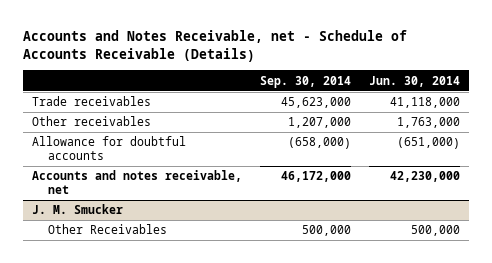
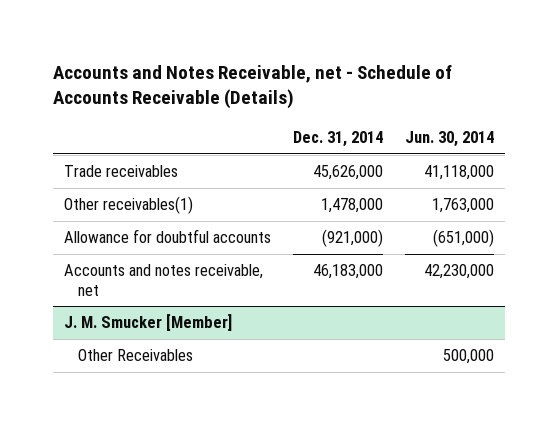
- | Sep. 30, 2014 | Jun. 30, 2014
+ | Dec. 31, 2014 | Jun. 30, 2014
- Other receivables | 1,207,000 | 1,763,000
+ Other receivables(1) | 1,478,000 | 1,763,000
- J. M. Smucker
+ J. M. Smucker [Member]

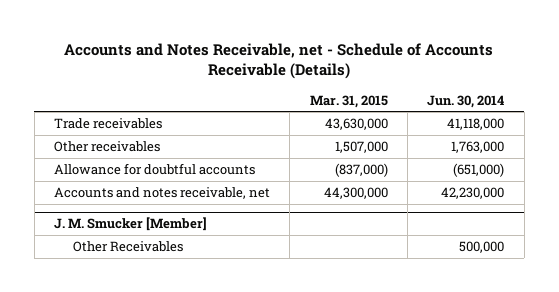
- | Dec. 31, 2014 | Jun. 30, 2014
+ | Mar. 31, 2015 | Jun. 30, 2014
- Other receivables(1) | 1,478,000 | 1,763,000
+ Other receivables | 1,507,000 | 1,763,000

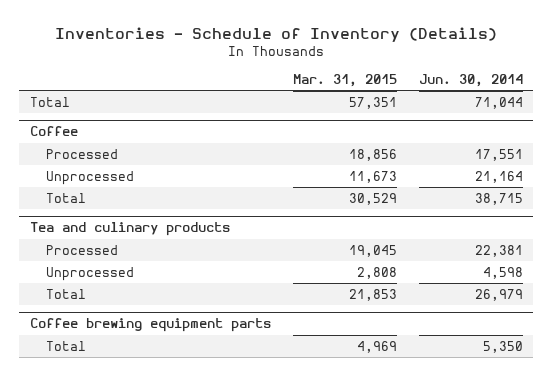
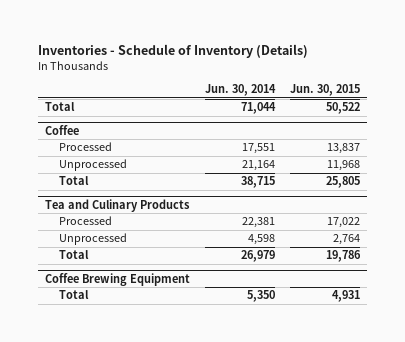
- | Mar. 31, 2015 | Jun. 30, 2014
+ | Jun. 30, 2014 | Jun. 30, 2015
- Tea and culinary products
+ Tea and Culinary Products
- Coffee brewing equipment parts
+ Coffee Brewing Equipment

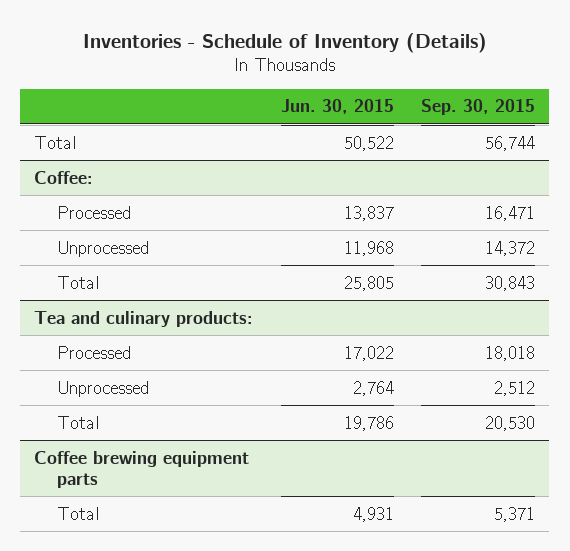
- | Jun. 30, 2014 | Jun. 30, 2015
+ | Jun. 30, 2015 | Sep. 30, 2015
- Coffee
+ Coffee:
- Tea and Culinary Products
+ Tea and culinary products:
- Coffee Brewing Equipment
+ Coffee brewing equipment parts

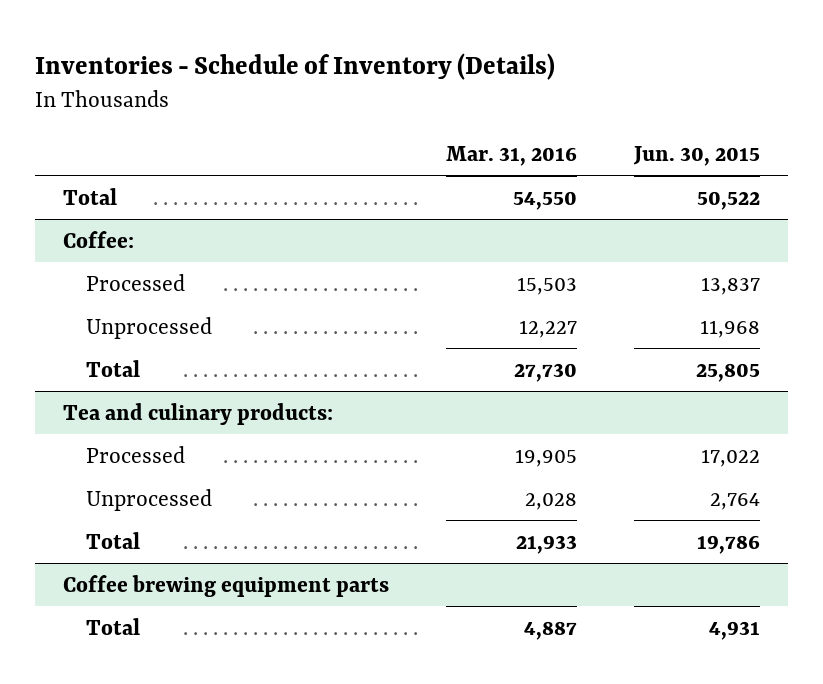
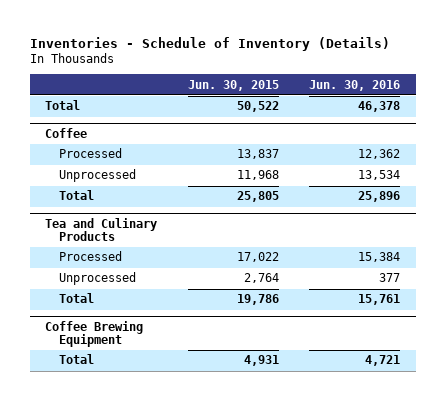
- | Mar. 31, 2016 | Jun. 30, 2015
+ | Jun. 30, 2015 | Jun. 30, 2016
- Coffee:
+ Coffee
- Tea and culinary products:
+ Tea and Culinary Products
- Coffee brewing equipment parts
+ Coffee Brewing Equipment

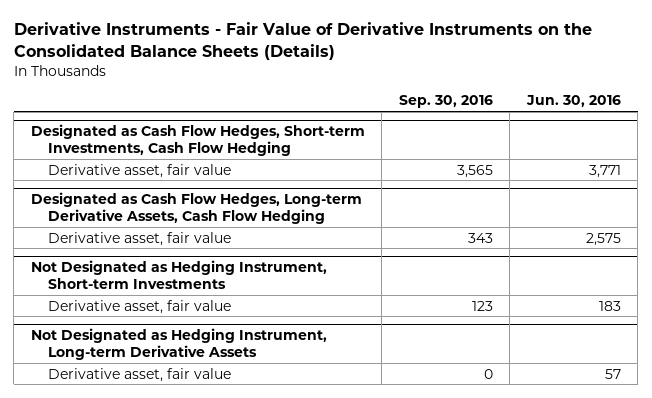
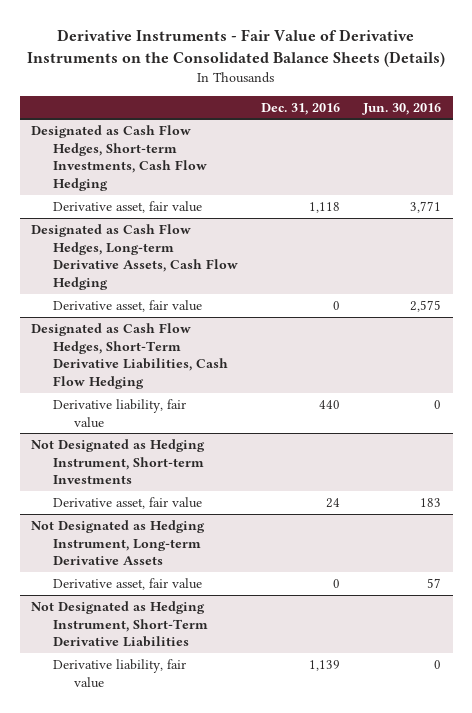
- | Sep. 30, 2016 | Jun. 30, 2016
+ | Dec. 31, 2016 | Jun. 30, 2016
+ Designated as Cash Flow Hedges, Short-Term Derivative Liabilities, Cash Flow Hedging
+ Derivative liability, fair value | 440 | 0
+ Not Designated as Hedging Instrument, Short-Term Derivative Liabilities
+ Derivative liability, fair value | 1,139 | 0

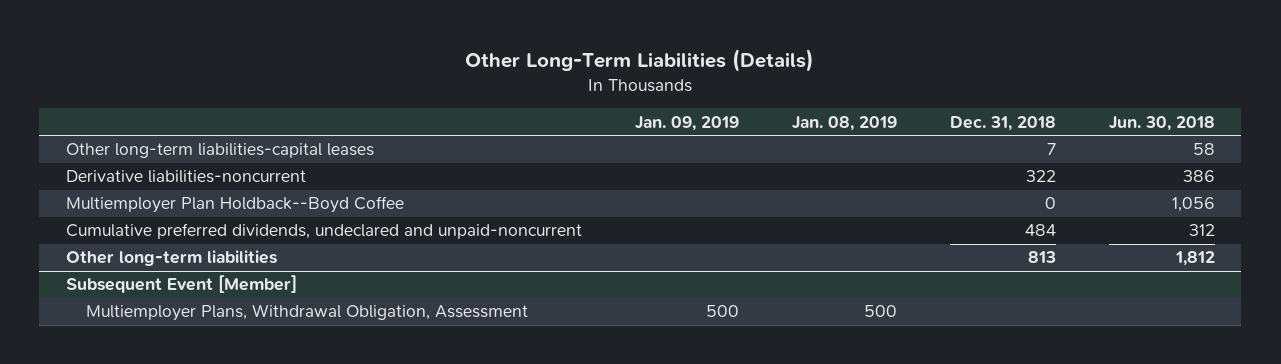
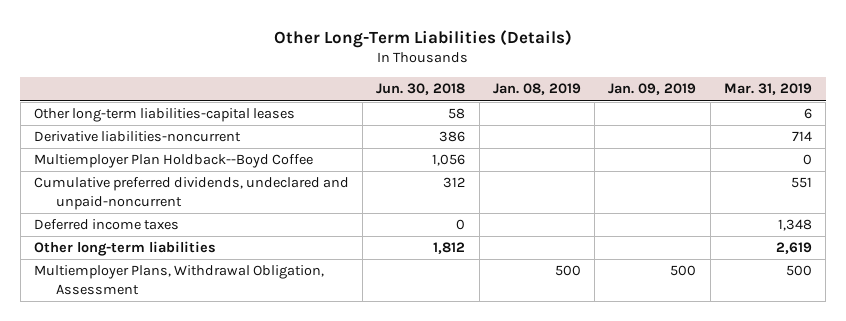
- | Jan. 09, 2019 | Jan. 08, 2019 | Dec. 31, 2018 | Jun. 30, 2018
+ | Jun. 30, 2018 | Jan. 08, 2019 | Jan. 09, 2019 | Mar. 31, 2019
+ Deferred income taxes | 0 | | | 1,348
- Subsequent Event [Member]

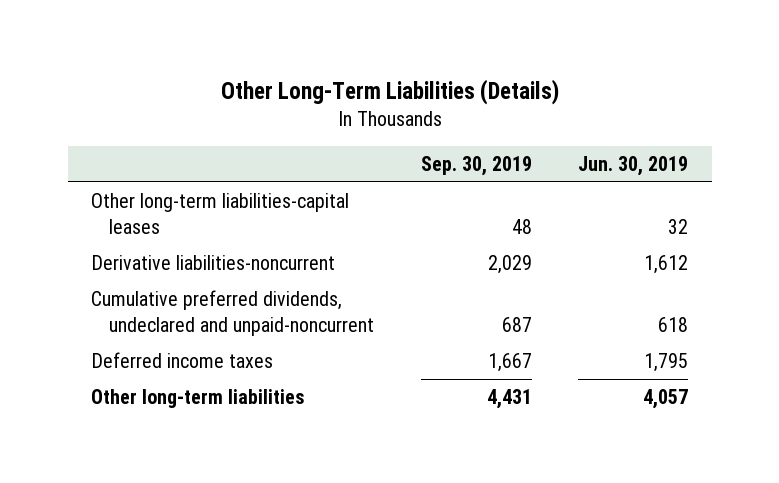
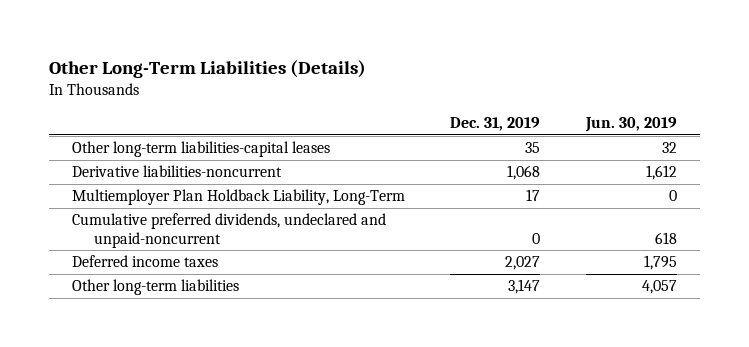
- | Sep. 30, 2019 | Jun. 30, 2019
+ | Dec. 31, 2019 | Jun. 30, 2019
+ Multiemployer Plan Holdback Liability, Long-Term | 17 | 0

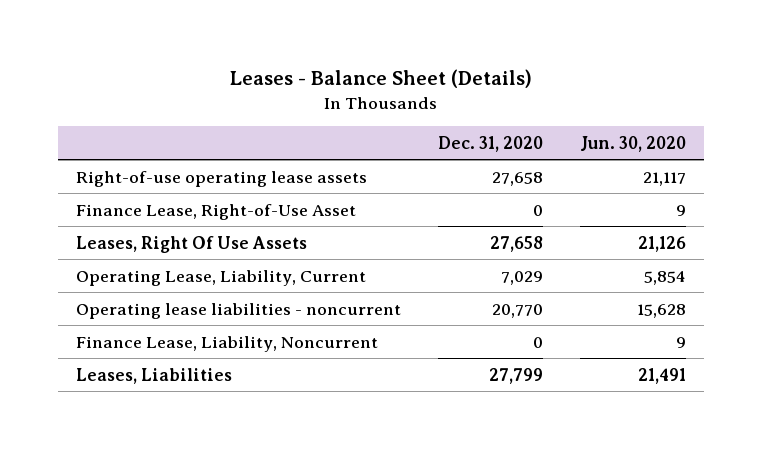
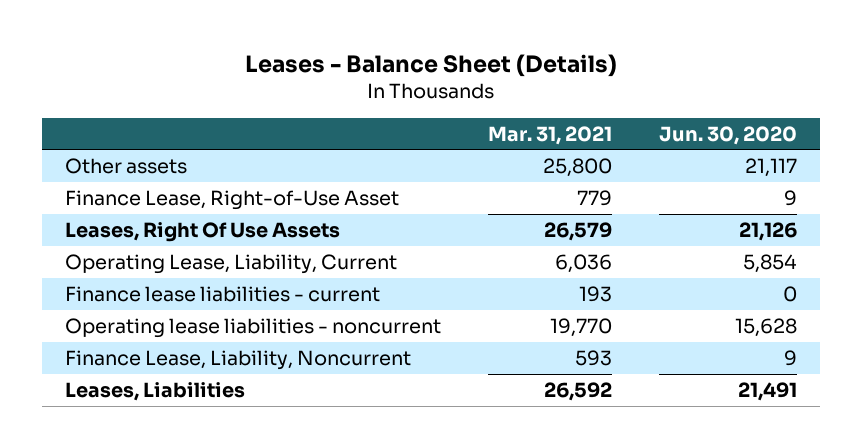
- | Dec. 31, 2020 | Jun. 30, 2020
+ | Mar. 31, 2021 | Jun. 30, 2020
- Right-of-use operating lease assets | 27,658 | 21,117
+ Other assets | 25,800 | 21,117
+ Finance lease liabilities - current | 193 | 0

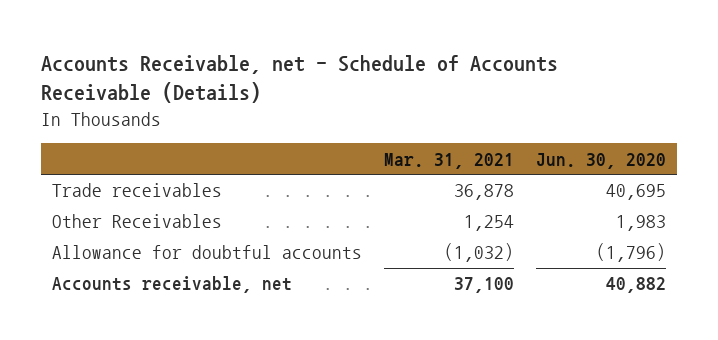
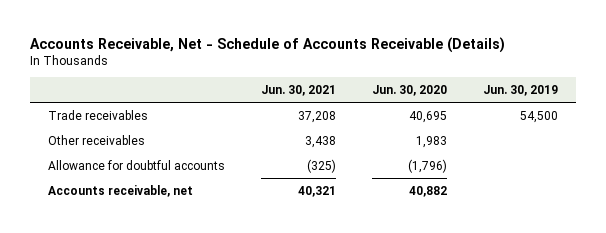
- Accounts Receivable, net - Schedule of Accounts Receivable (Details)
+ Accounts Receivable, Net - Schedule of Accounts Receivable (Details)
- | Mar. 31, 2021 | Jun. 30, 2020
+ | Jun. 30, 2021 | Jun. 30, 2020 | Jun. 30, 2019
- Other Receivables | 1,254 | 1,983
+ Other receivables | 3,438 | 1,983 |

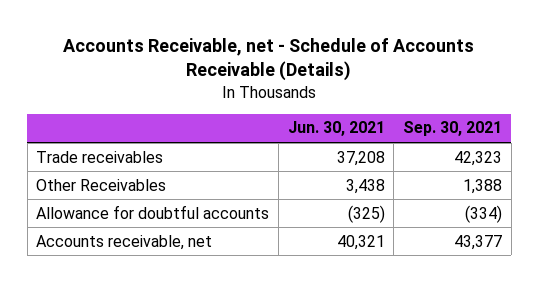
- Accounts Receivable, Net - Schedule of Accounts Receivable (Details)
+ Accounts Receivable, net - Schedule of Accounts Receivable (Details)
- | Jun. 30, 2021 | Jun. 30, 2020 | Jun. 30, 2019
+ | Jun. 30, 2021 | Sep. 30, 2021
- Other receivables | 3,438 | 1,983 |
+ Other Receivables | 3,438 | 1,388

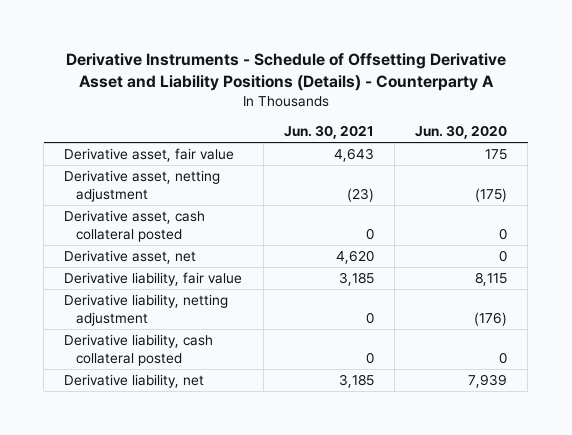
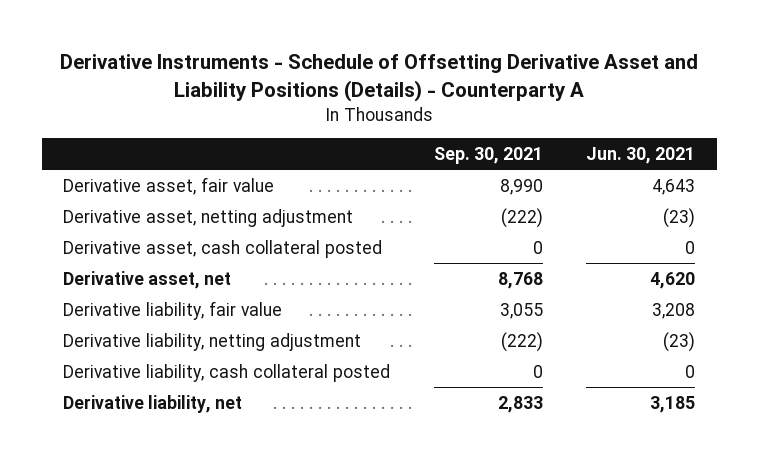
- | Jun. 30, 2021 | Jun. 30, 2020
+ | Sep. 30, 2021 | Jun. 30, 2021
- Derivative liability, fair value | 3,185 | 8,115
- Derivative liability, netting adjustment | 0 | (176)
+ Derivative liability, fair value | 3,055 | 3,208
+ Derivative liability, netting adjustment | (222) | (23)

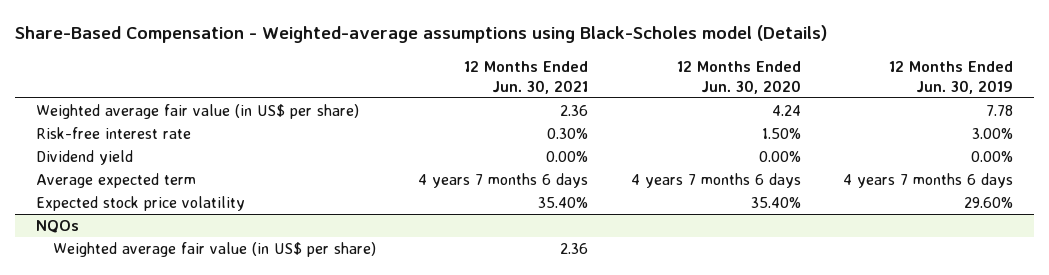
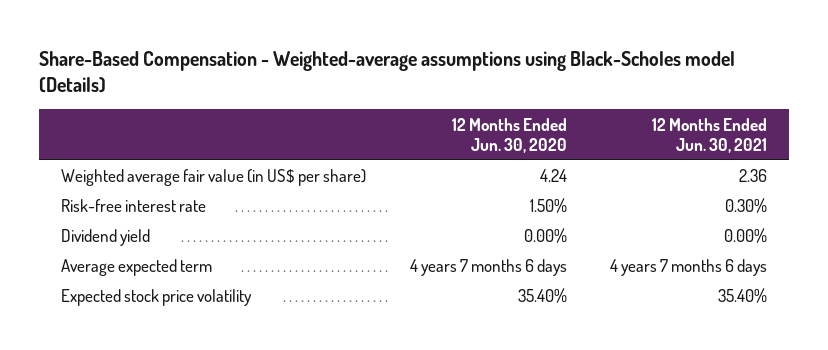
- | 12 Months Ended Jun. 30, 2021 | 12 Months Ended Jun. 30, 2020 | 12 Months Ended Jun. 30, 2019
+ | 12 Months Ended Jun. 30, 2020 | 12 Months Ended Jun. 30, 2021
- NQOs
- Weighted average fair value (in US$ per share) | 2.36 | |

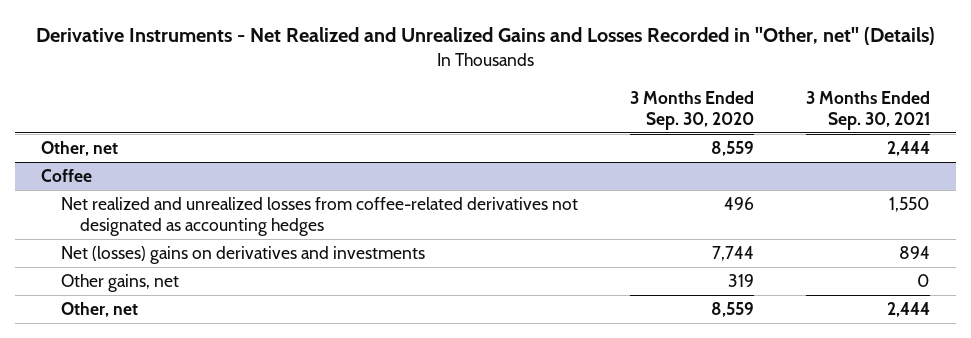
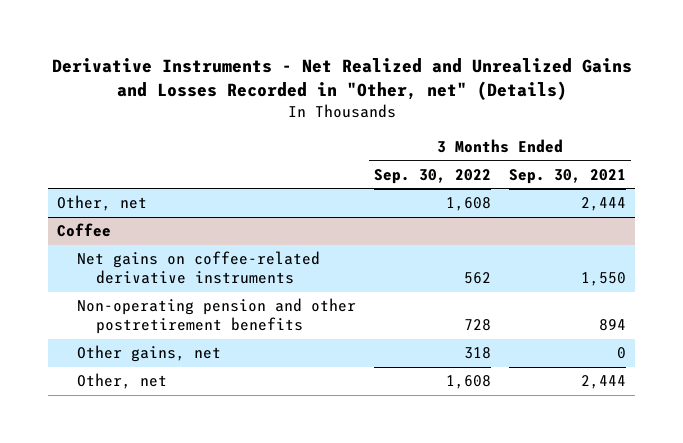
- | 3 Months Ended Sep. 30, 2020 | 3 Months Ended Sep. 30, 2021
+ | 3 Months Ended Sep. 30, 2022 | 3 Months Ended Sep. 30, 2021
@ Coffee
- Net realized and unrealized losses from coffee-related derivatives not designated as accounting hedges | 496 | 1,550
- Net (losses) gains on derivatives and investments | 7,744 | 894
+ Net gains on coffee-related derivative instruments | 562 | 1,550
+ Non-operating pension and other postretirement benefits | 728 | 894

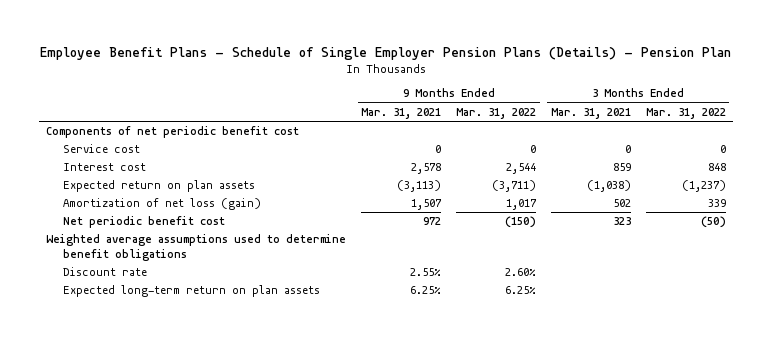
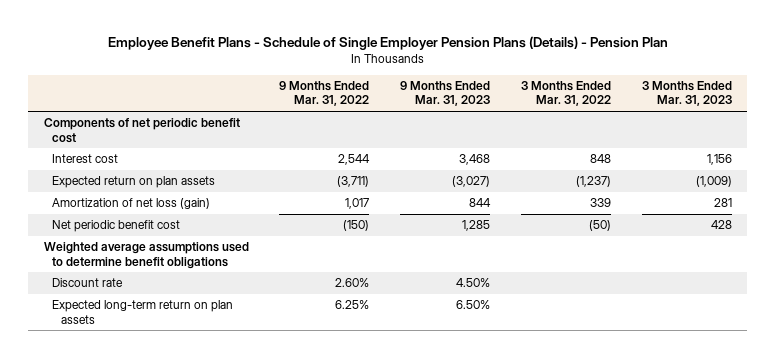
- | 9 Months Ended Mar. 31, 2021 | 9 Months Ended Mar. 31, 2022 | 3 Months Ended Mar. 31, 2021 | 3 Months Ended Mar. 31, 2022
+ | 9 Months Ended Mar. 31, 2022 | 9 Months Ended Mar. 31, 2023 | 3 Months Ended Mar. 31, 2022 | 3 Months Ended Mar. 31, 2023
- Service cost | 0 | 0 | 0 | 0

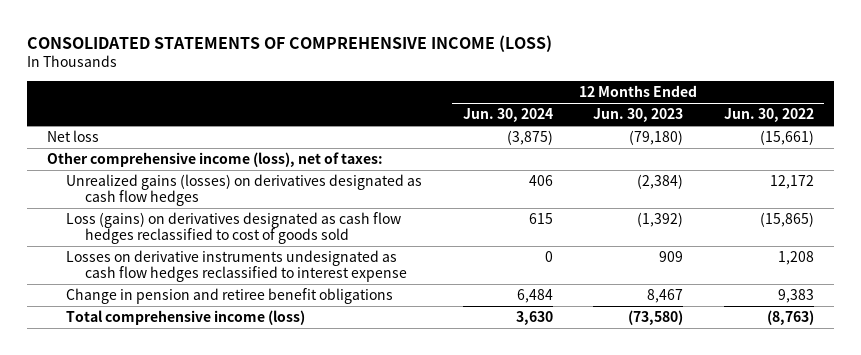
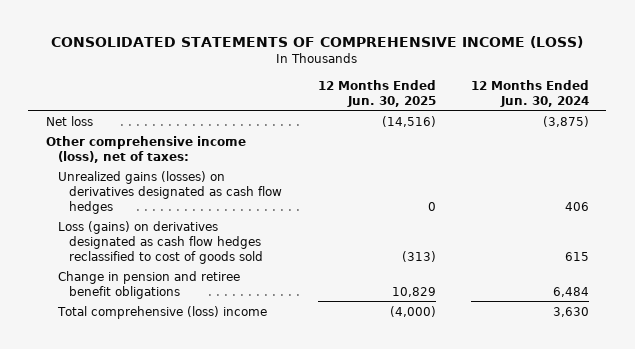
- | 12 Months Ended Jun. 30, 2024 | 12 Months Ended Jun. 30, 2023 | 12 Months Ended Jun. 30, 2022
+ | 12 Months Ended Jun. 30, 2025 | 12 Months Ended Jun. 30, 2024
- Losses on derivative instruments undesignated as cash flow hedges reclassified to interest expense | 0 | 909 | 1,208
- Total comprehensive income (loss) | 3,630 | (73,580) | (8,763)
+ Total comprehensive (loss) income | (4,000) | 3,630

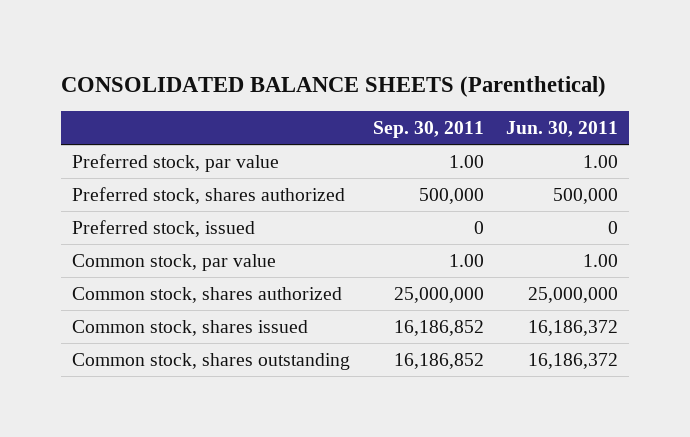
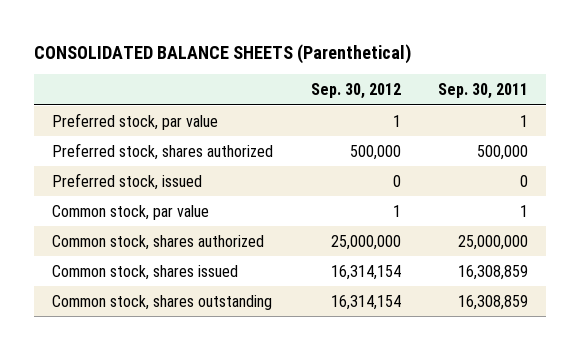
- | Sep. 30, 2011 | Jun. 30, 2011
+ | Sep. 30, 2012 | Sep. 30, 2011
- Preferred stock, par value | 1.00 | 1.00
+ Preferred stock, par value | 1 | 1
- Common stock, par value | 1.00 | 1.00
+ Common stock, par value | 1 | 1
- Common stock, shares issued | 16,186,852 | 16,186,372
- Common stock, shares outstanding | 16,186,852 | 16,186,372
+ Common stock, shares issued | 16,314,154 | 16,308,859
+ Common stock, shares outstanding | 16,314,154 | 16,308,859

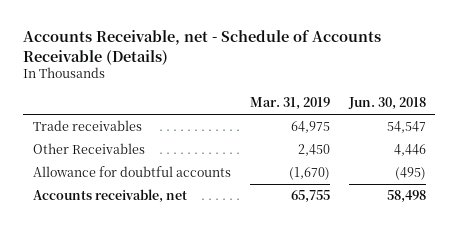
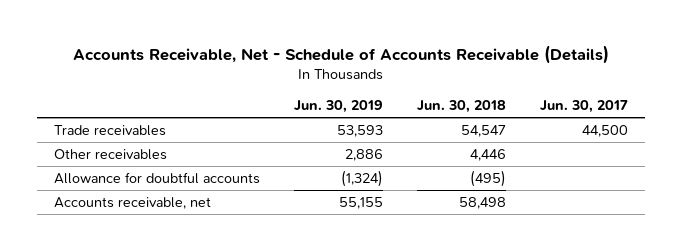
- Accounts Receivable, net - Schedule of Accounts Receivable (Details)
+ Accounts Receivable, Net - Schedule of Accounts Receivable (Details)
- | Mar. 31, 2019 | Jun. 30, 2018
+ | Jun. 30, 2019 | Jun. 30, 2018 | Jun. 30, 2017
- Other Receivables | 2,450 | 4,446
+ Other receivables | 2,886 | 4,446 |

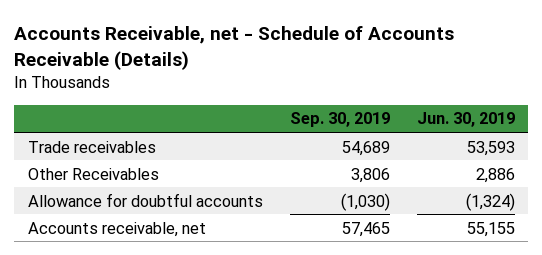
- Accounts Receivable, Net - Schedule of Accounts Receivable (Details)
+ Accounts Receivable, net - Schedule of Accounts Receivable (Details)
- | Jun. 30, 2019 | Jun. 30, 2018 | Jun. 30, 2017
+ | Sep. 30, 2019 | Jun. 30, 2019
- Other receivables | 2,886 | 4,446 |
+ Other Receivables | 3,806 | 2,886

